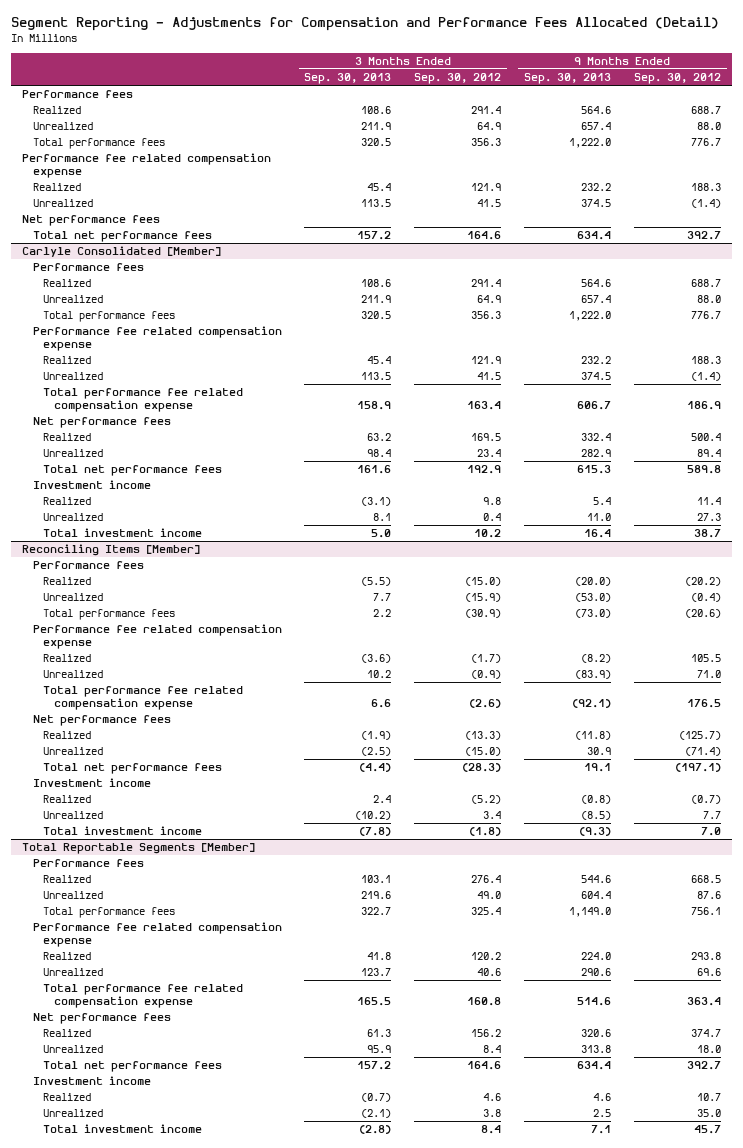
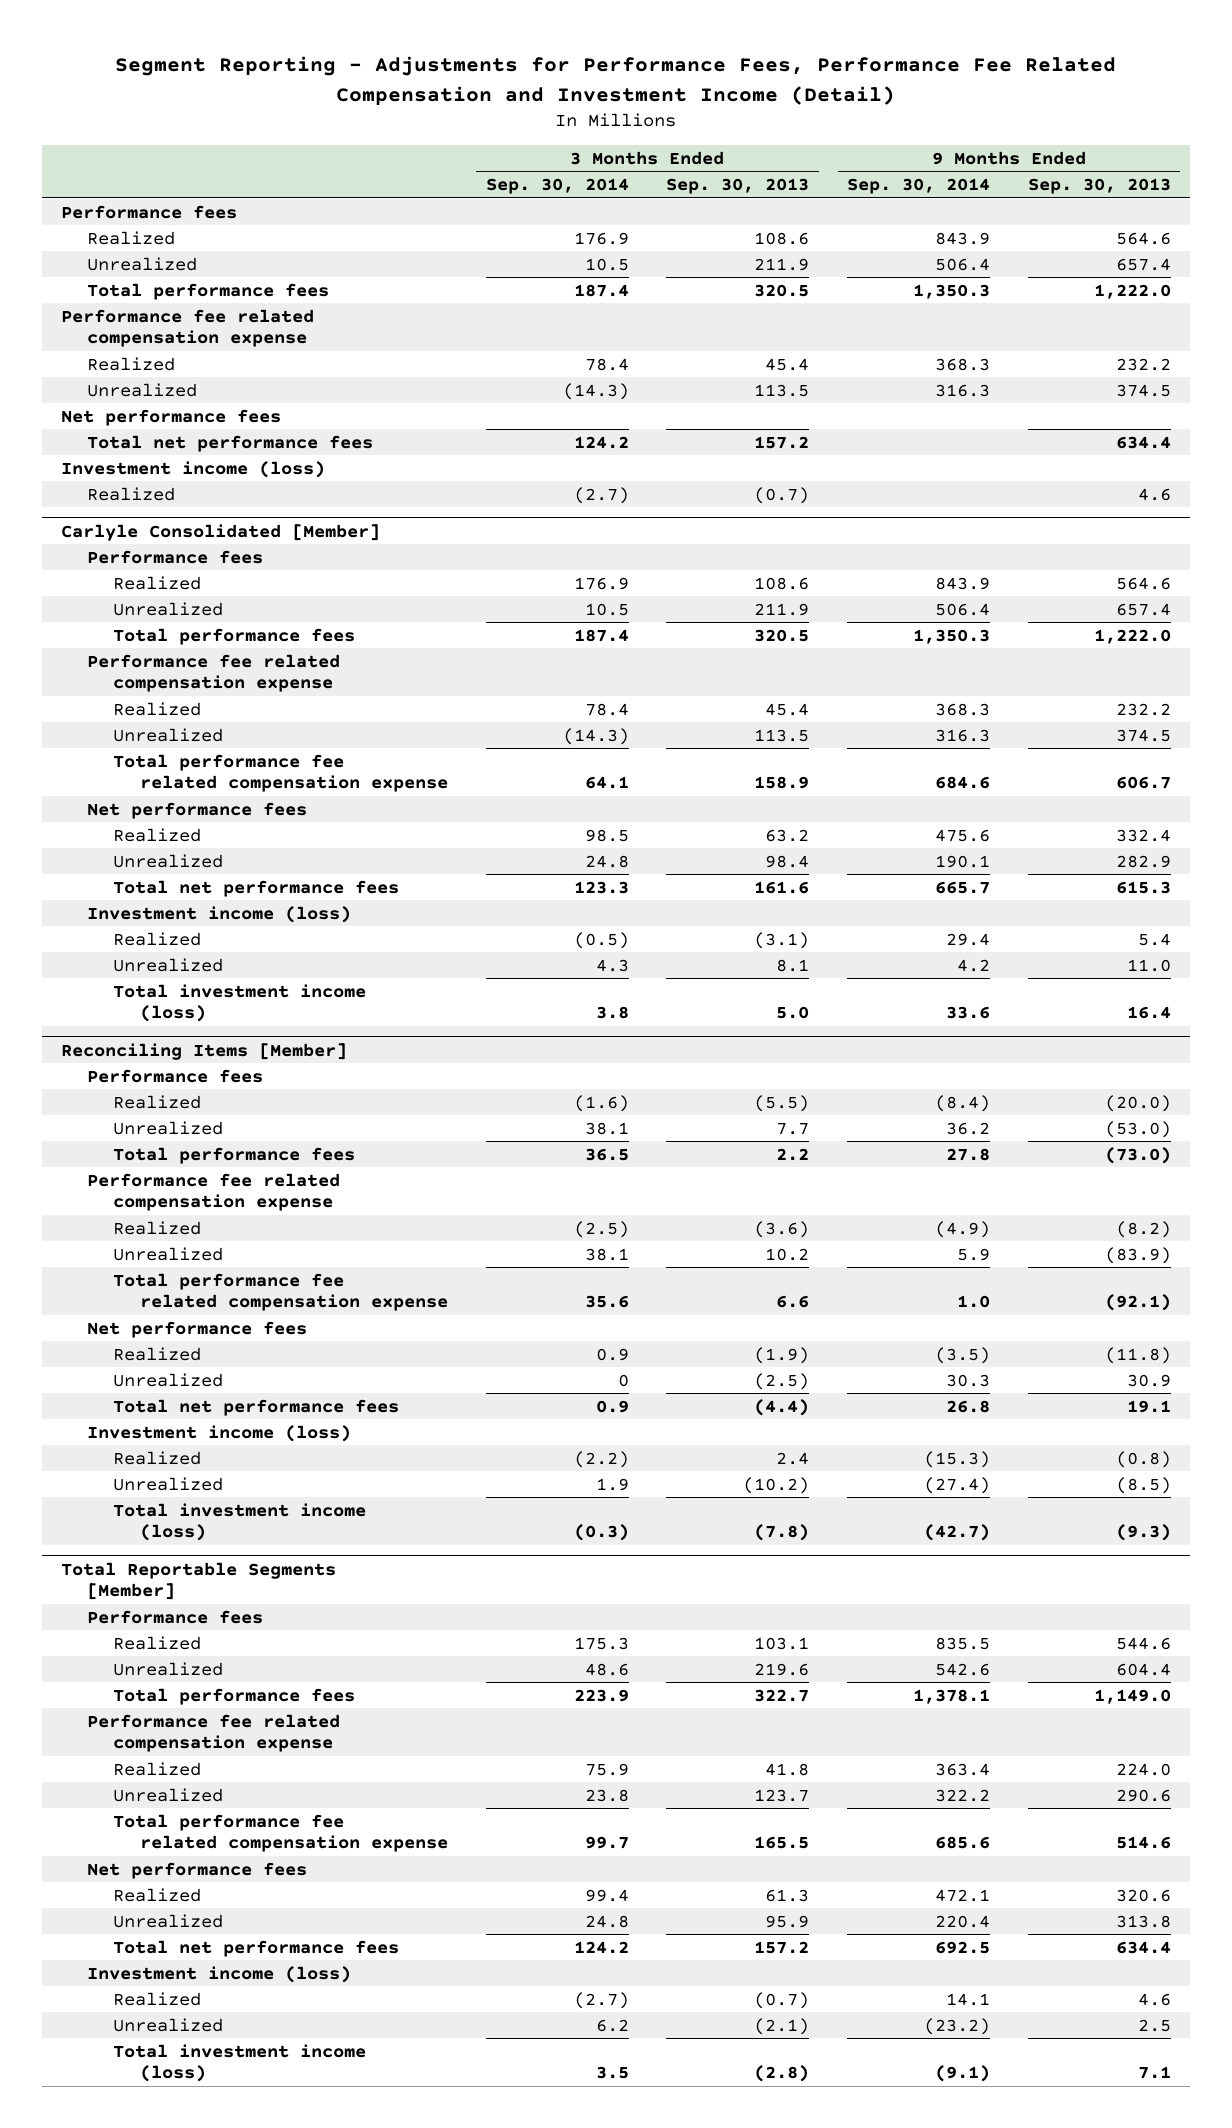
- Segment Reporting - Adjustments for Compensation and Performance Fees Allocated (Detail)
+ Segment Reporting - Adjustments for Performance Fees, Performance Fee Related Compensation and Investment Income (Detail)
- | 3 Months Ended Sep. 30, 2013 | 3 Months Ended Sep. 30, 2012 | 9 Months Ended Sep. 30, 2013 | 9 Months Ended Sep. 30, 2012
+ | 3 Months Ended Sep. 30, 2014 | 3 Months Ended Sep. 30, 2013 | 9 Months Ended Sep. 30, 2014 | 9 Months Ended Sep. 30, 2013
+ Investment income (loss)
+ Realized | (2.7) | (0.7) | | 4.6
@ Carlyle Consolidated [Member]
- Investment income
+ Investment income (loss)
- Total investment income | 5.0 | 10.2 | 16.4 | 38.7
+ Total investment income (loss) | 3.8 | 5.0 | 33.6 | 16.4
@ Reconciling Items [Member]
- Investment income
+ Investment income (loss)
- Total investment income | (7.8) | (1.8) | (9.3) | 7.0
+ Total investment income (loss) | (0.3) | (7.8) | (42.7) | (9.3)
@ Total Reportable Segments [Member]
- Investment income
+ Investment income (loss)
- Total investment income | (2.8) | 8.4 | 7.1 | 45.7
+ Total investment income (loss) | 3.5 | (2.8) | (9.1) | 7.1

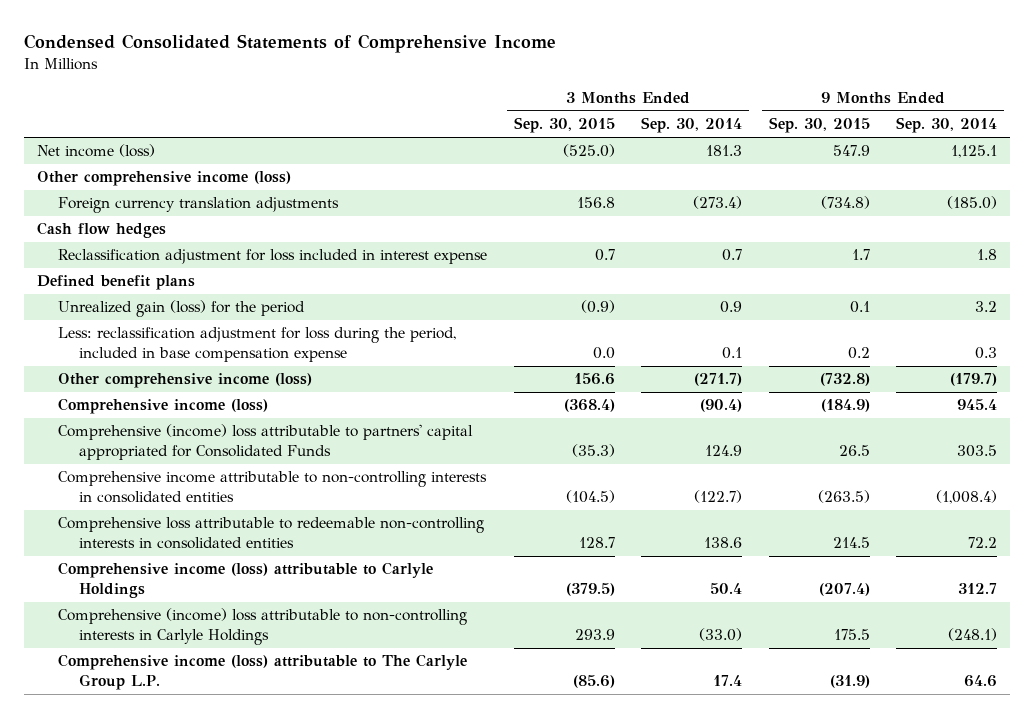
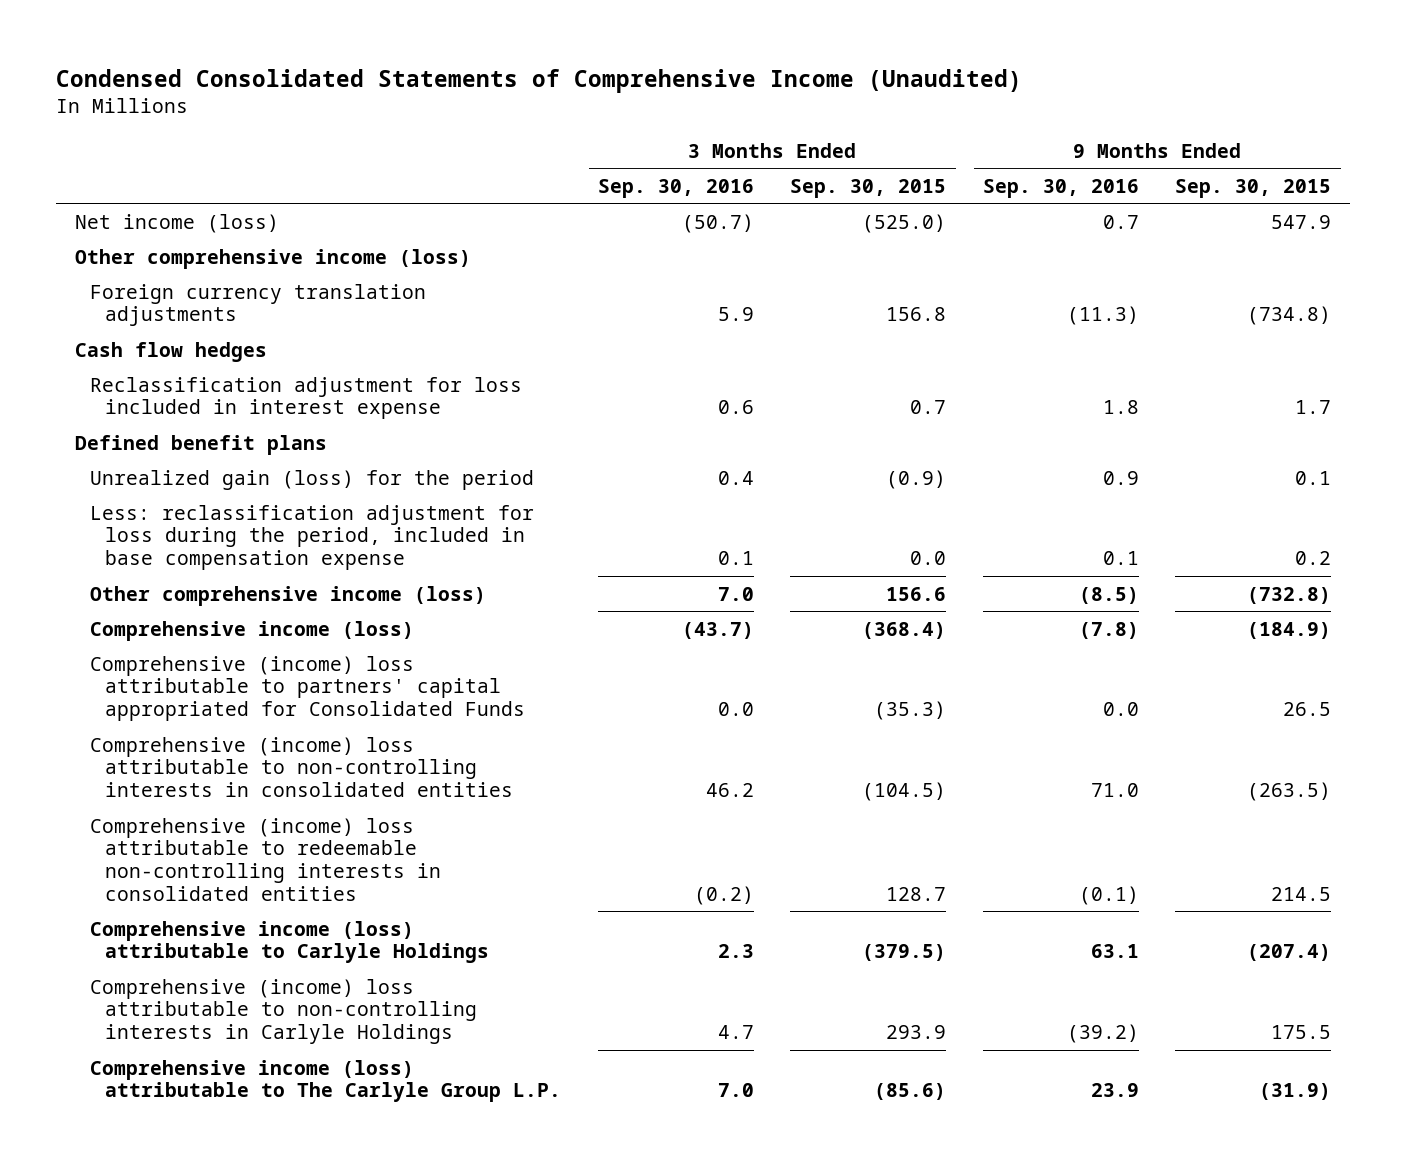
- Condensed Consolidated Statements of Comprehensive Income
+ Condensed Consolidated Statements of Comprehensive Income (Unaudited)
- | 3 Months Ended Sep. 30, 2015 | 3 Months Ended Sep. 30, 2014 | 9 Months Ended Sep. 30, 2015 | 9 Months Ended Sep. 30, 2014
+ | 3 Months Ended Sep. 30, 2016 | 3 Months Ended Sep. 30, 2015 | 9 Months Ended Sep. 30, 2016 | 9 Months Ended Sep. 30, 2015
- Comprehensive income attributable to non-controlling interests in consolidated entities | (104.5) | (122.7) | (263.5) | (1,008.4)
- Comprehensive loss attributable to redeemable non-controlling interests in consolidated entities | 128.7 | 138.6 | 214.5 | 72.2
+ Comprehensive (income) loss attributable to non-controlling interests in consolidated entities | 46.2 | (104.5) | 71.0 | (263.5)
+ Comprehensive (income) loss attributable to redeemable non-controlling interests in consolidated entities | (0.2) | 128.7 | (0.1) | 214.5

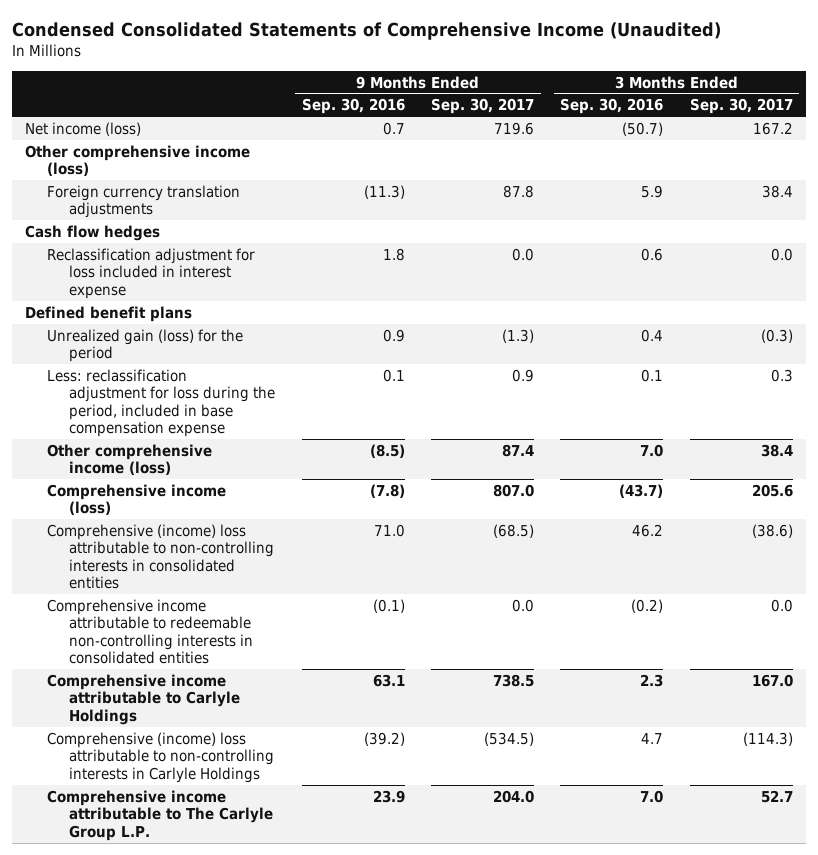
- | 3 Months Ended Sep. 30, 2016 | 3 Months Ended Sep. 30, 2015 | 9 Months Ended Sep. 30, 2016 | 9 Months Ended Sep. 30, 2015
+ | 9 Months Ended Sep. 30, 2016 | 9 Months Ended Sep. 30, 2017 | 3 Months Ended Sep. 30, 2016 | 3 Months Ended Sep. 30, 2017
- Comprehensive (income) loss attributable to partners' capital appropriated for Consolidated Funds | 0.0 | (35.3) | 0.0 | 26.5
- Comprehensive (income) loss attributable to redeemable non-controlling interests in consolidated entities | (0.2) | 128.7 | (0.1) | 214.5
- Comprehensive income (loss) attributable to Carlyle Holdings | 2.3 | (379.5) | 63.1 | (207.4)
+ Comprehensive income attributable to redeemable non-controlling interests in consolidated entities | (0.1) | 0.0 | (0.2) | 0.0
+ Comprehensive income attributable to Carlyle Holdings | 63.1 | 738.5 | 2.3 | 167.0
- Comprehensive income (loss) attributable to The Carlyle Group L.P. | 7.0 | (85.6) | 23.9 | (31.9)
+ Comprehensive income attributable to The Carlyle Group L.P. | 23.9 | 204.0 | 7.0 | 52.7

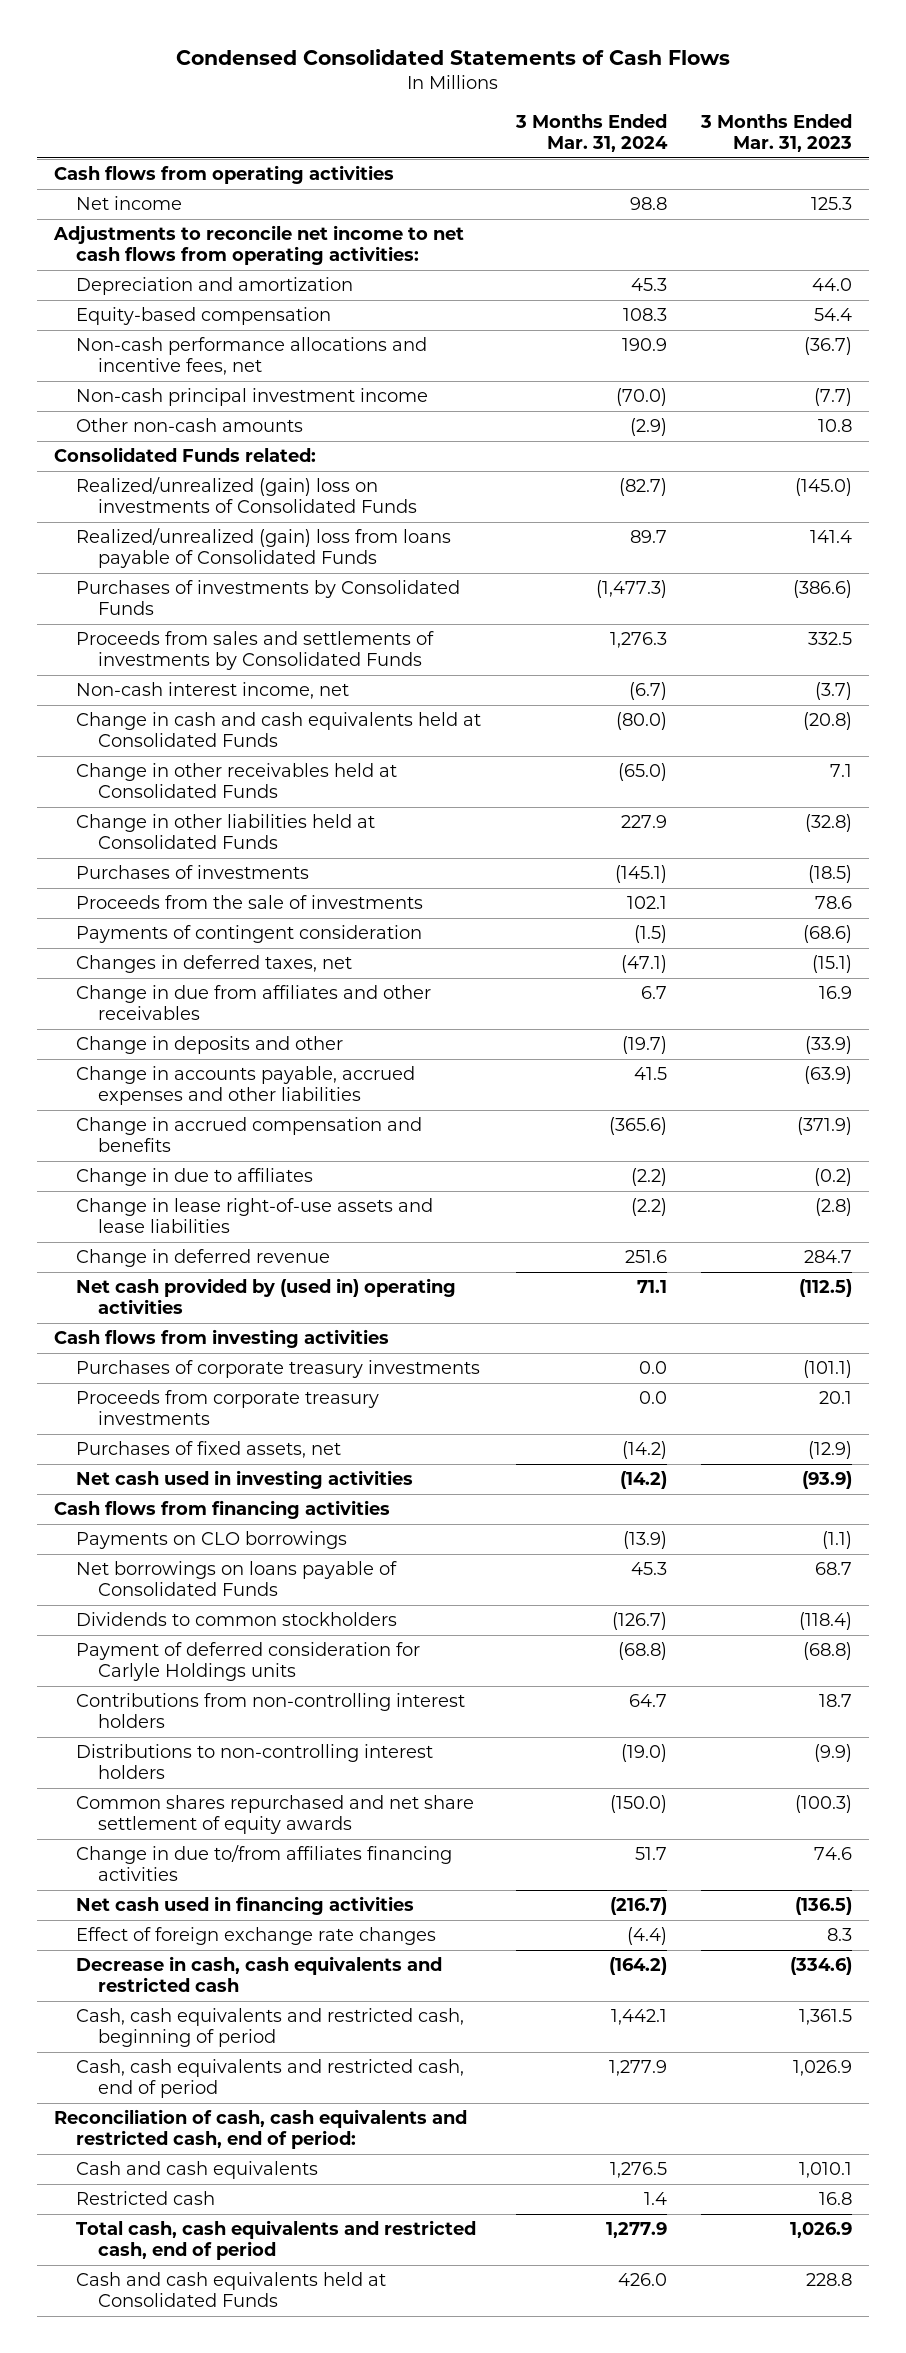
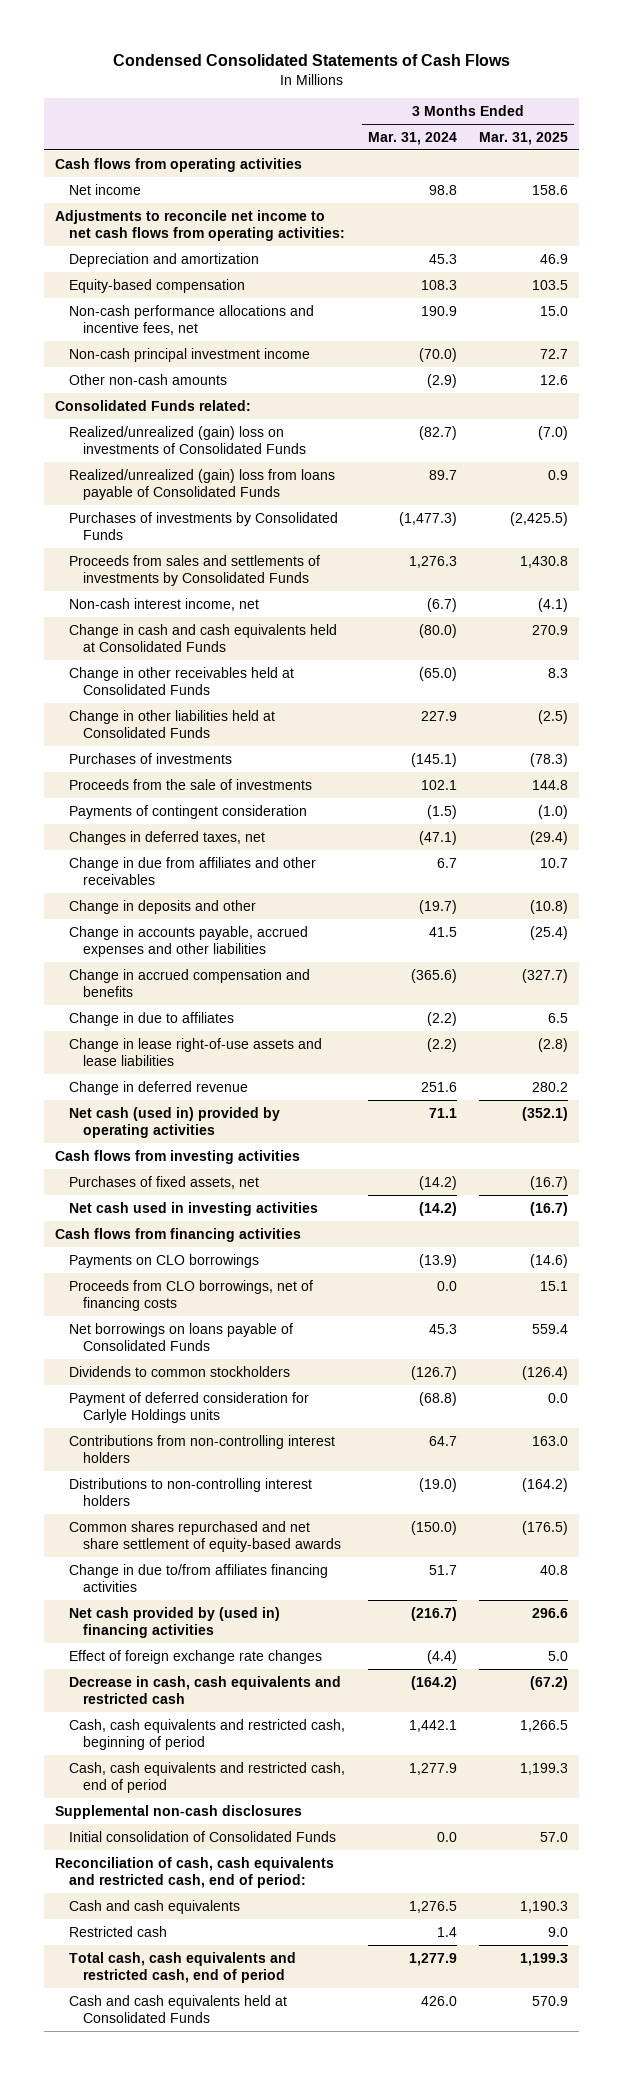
- | 3 Months Ended Mar. 31, 2024 | 3 Months Ended Mar. 31, 2023
+ | 3 Months Ended Mar. 31, 2024 | 3 Months Ended Mar. 31, 2025
- Net cash provided by (used in) operating activities | 71.1 | (112.5)
+ Net cash (used in) provided by operating activities | 71.1 | (352.1)
- Purchases of corporate treasury investments | 0.0 | (101.1)
- Proceeds from corporate treasury investments | 0.0 | 20.1
+ Proceeds from CLO borrowings, net of financing costs | 0.0 | 15.1
- Common shares repurchased and net share settlement of equity awards | (150.0) | (100.3)
+ Common shares repurchased and net share settlement of equity-based awards | (150.0) | (176.5)
- Net cash used in financing activities | (216.7) | (136.5)
+ Net cash provided by (used in) financing activities | (216.7) | 296.6
+ Supplemental non-cash disclosures
+ Initial consolidation of Consolidated Funds | 0.0 | 57.0

